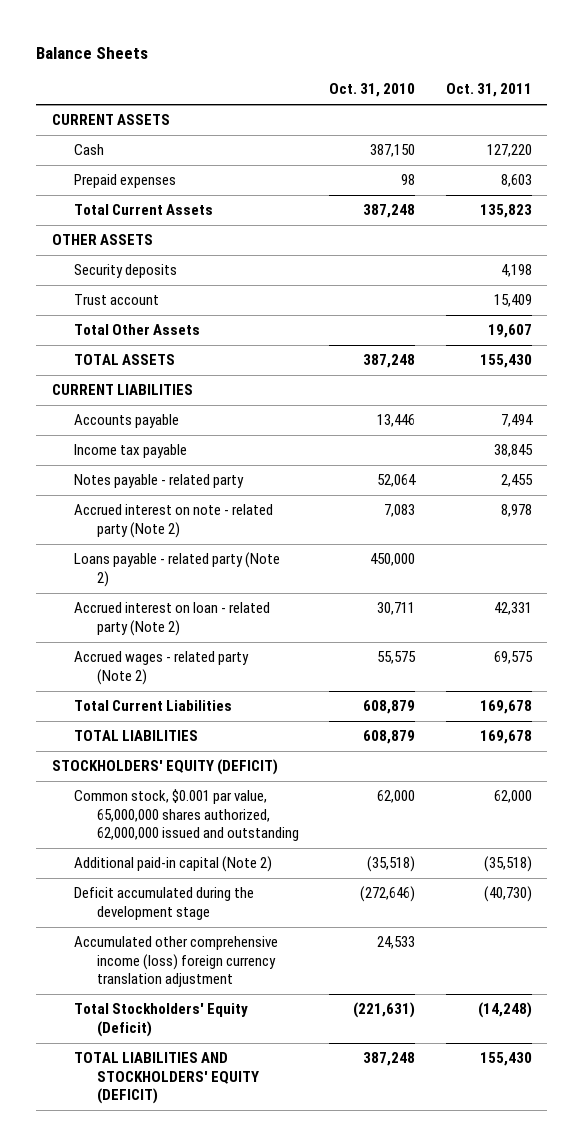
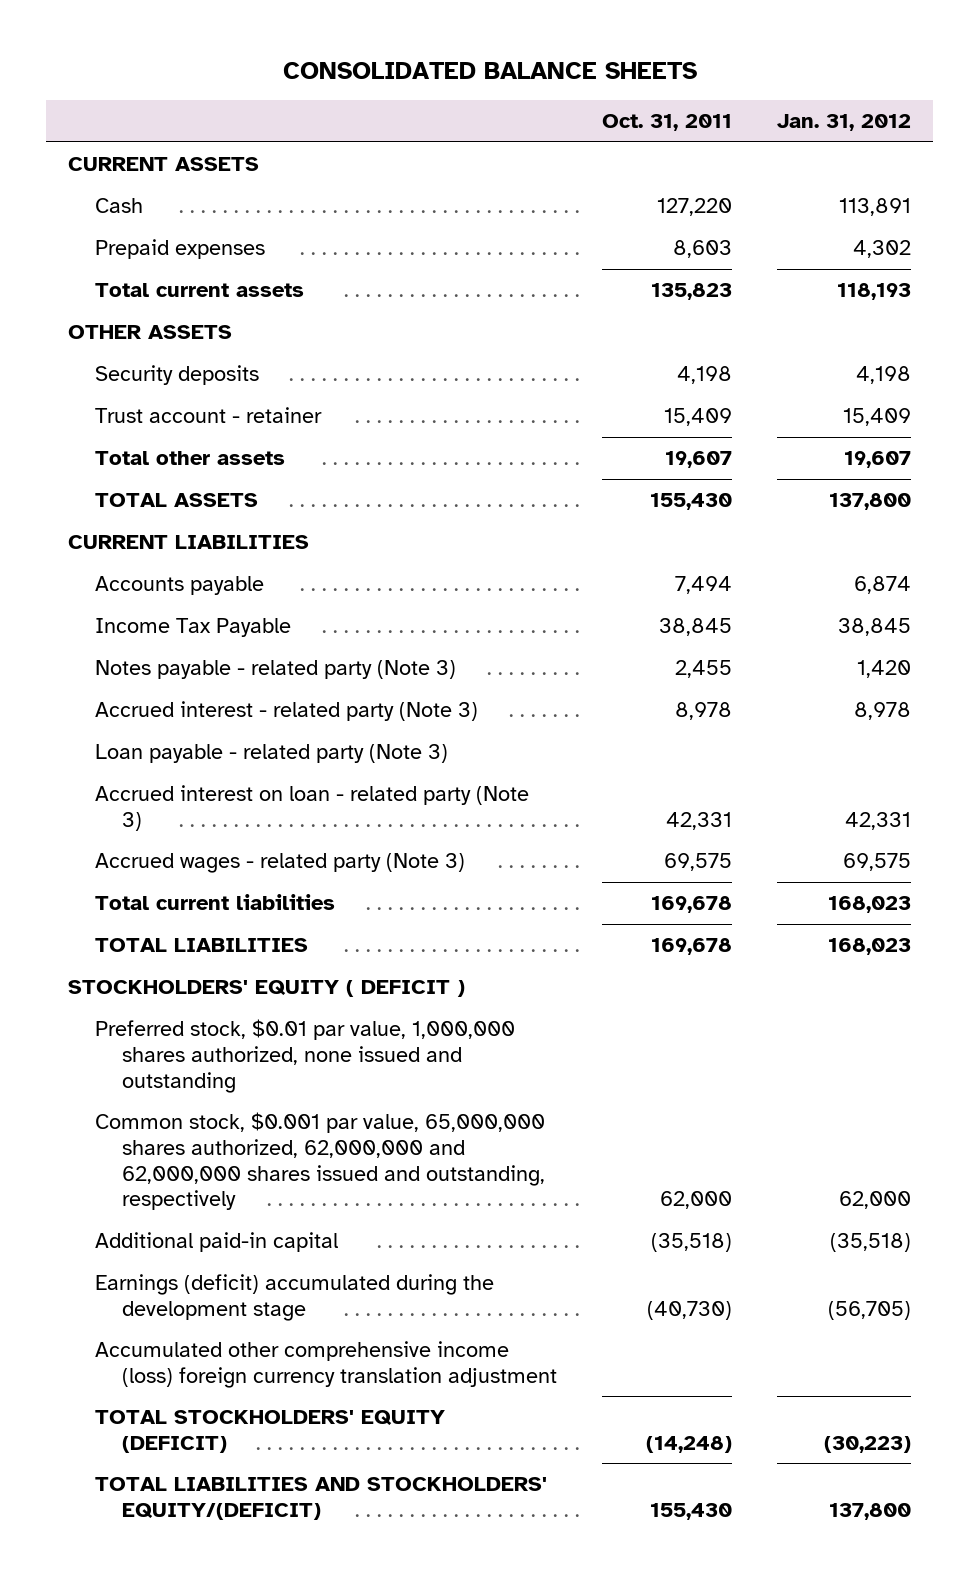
- Balance Sheets
+ CONSOLIDATED BALANCE SHEETS
- | Oct. 31, 2010 | Oct. 31, 2011
+ | Oct. 31, 2011 | Jan. 31, 2012
- Total Current Assets | 387,248 | 135,823
+ Total current assets | 135,823 | 118,193
- Trust account | | 15,409
- Total Other Assets | | 19,607
+ Trust account - retainer | 15,409 | 15,409
+ Total other assets | 19,607 | 19,607
- Income tax payable | | 38,845
- Notes payable - related party | 52,064 | 2,455
- Accrued interest on note - related party (Note 2) | 7,083 | 8,978
- Loans payable - related party (Note 2) | 450,000 |
- Accrued interest on loan - related party (Note 2) | 30,711 | 42,331
- Accrued wages - related party (Note 2) | 55,575 | 69,575
- Total Current Liabilities | 608,879 | 169,678
+ Income Tax Payable | 38,845 | 38,845
+ Notes payable - related party (Note 3) | 2,455 | 1,420
+ Accrued interest - related party (Note 3) | 8,978 | 8,978
+ Loan payable - related party (Note 3)
+ Accrued interest on loan - related party (Note 3) | 42,331 | 42,331
+ Accrued wages - related party (Note 3) | 69,575 | 69,575
+ Total current liabilities | 169,678 | 168,023
- STOCKHOLDERS' EQUITY (DEFICIT)
- Common stock, $0.001 par value, 65,000,000 shares authorized, 62,000,000 issued and outstanding | 62,000 | 62,000
- Additional paid-in capital (Note 2) | (35,518) | (35,518)
- Deficit accumulated during the development stage | (272,646) | (40,730)
+ STOCKHOLDERS' EQUITY ( DEFICIT )
+ Preferred stock, $0.01 par value, 1,000,000 shares authorized, none issued and outstanding
+ Common stock, $0.001 par value, 65,000,000 shares authorized, 62,000,000 and 62,000,000 shares issued and outstanding, respectively | 62,000 | 62,000
+ Additional paid-in capital | (35,518) | (35,518)
+ Earnings (deficit) accumulated during the development stage | (40,730) | (56,705)
- Total Stockholders' Equity (Deficit) | (221,631) | (14,248)
- TOTAL LIABILITIES AND STOCKHOLDERS' EQUITY (DEFICIT) | 387,248 | 155,430
+ TOTAL STOCKHOLDERS' EQUITY (DEFICIT) | (14,248) | (30,223)
+ TOTAL LIABILITIES AND STOCKHOLDERS' EQUITY/(DEFICIT) | 155,430 | 137,800

